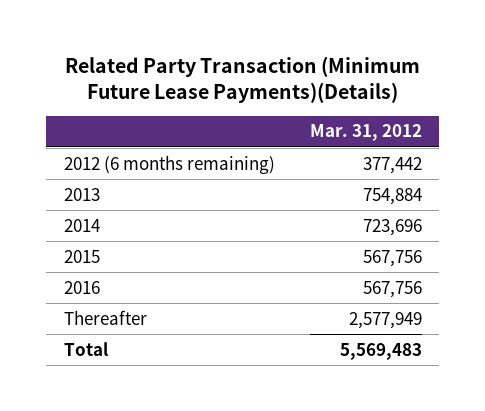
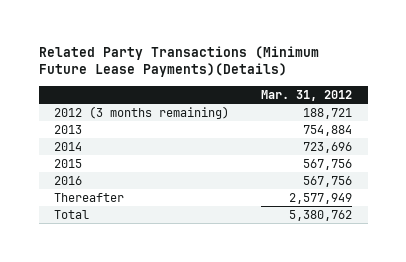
- Related Party Transaction (Minimum Future Lease Payments)(Details)
+ Related Party Transactions (Minimum Future Lease Payments)(Details)
- 2012 (6 months remaining) | 377,442
+ 2012 (3 months remaining) | 188,721
- Total | 5,569,483
+ Total | 5,380,762

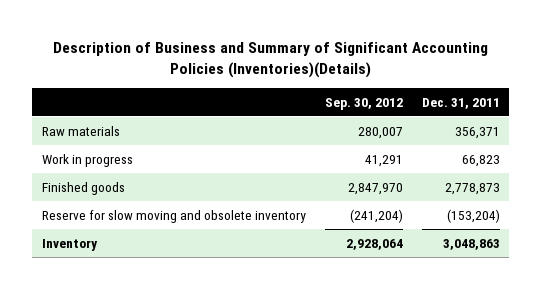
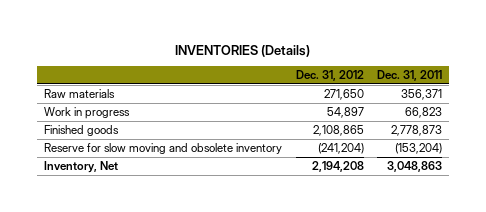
- Description of Business and Summary of Significant Accounting Policies (Inventories)(Details)
+ INVENTORIES (Details)
- | Sep. 30, 2012 | Dec. 31, 2011
+ | Dec. 31, 2012 | Dec. 31, 2011
- Inventory | 2,928,064 | 3,048,863
+ Inventory, Net | 2,194,208 | 3,048,863

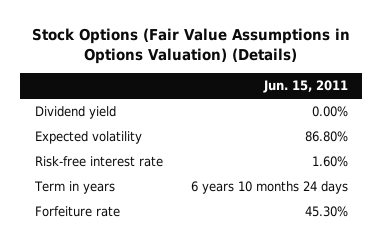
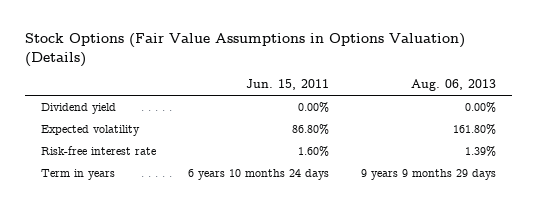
- | Jun. 15, 2011
+ | Jun. 15, 2011 | Aug. 06, 2013
- Forfeiture rate | 45.30%

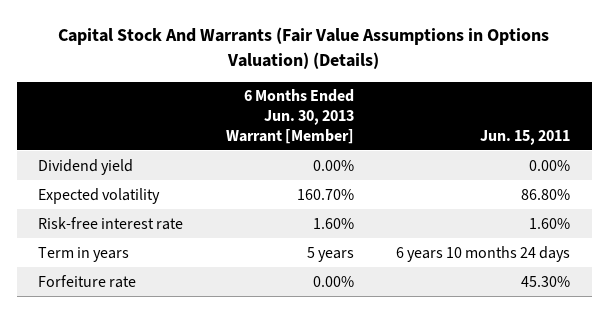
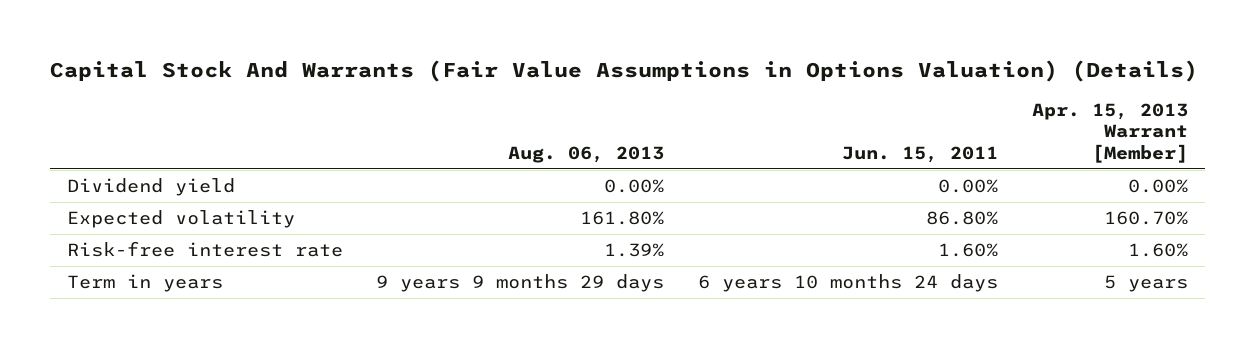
- | 6 Months Ended Jun. 30, 2013 Warrant [Member] | Jun. 15, 2011
+ | Aug. 06, 2013 | Jun. 15, 2011 | Apr. 15, 2013 Warrant [Member]
- Forfeiture rate | 0.00% | 45.30%

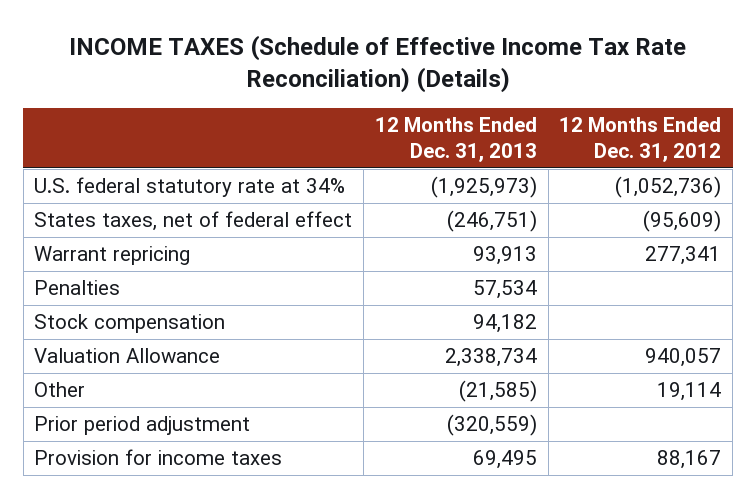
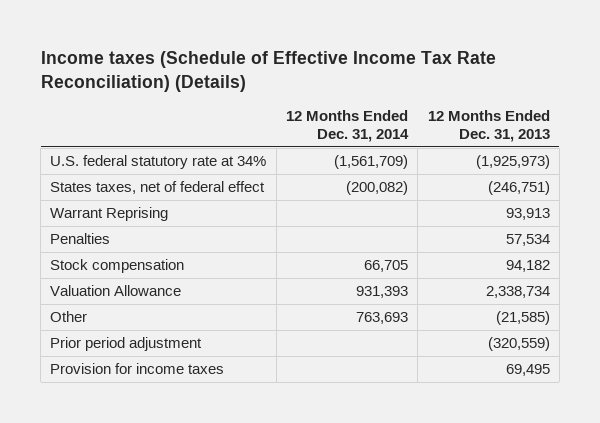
- INCOME TAXES (Schedule of Effective Income Tax Rate Reconciliation) (Details)
+ Income taxes (Schedule of Effective Income Tax Rate Reconciliation) (Details)
- | 12 Months Ended Dec. 31, 2013 | 12 Months Ended Dec. 31, 2012
+ | 12 Months Ended Dec. 31, 2014 | 12 Months Ended Dec. 31, 2013
- Warrant repricing | 93,913 | 277,341
+ Warrant Reprising | | 93,913

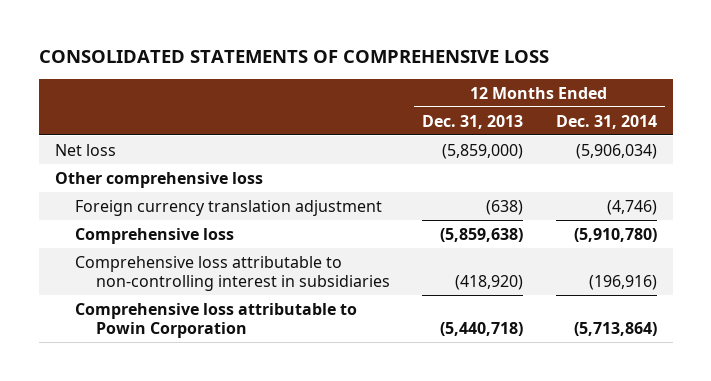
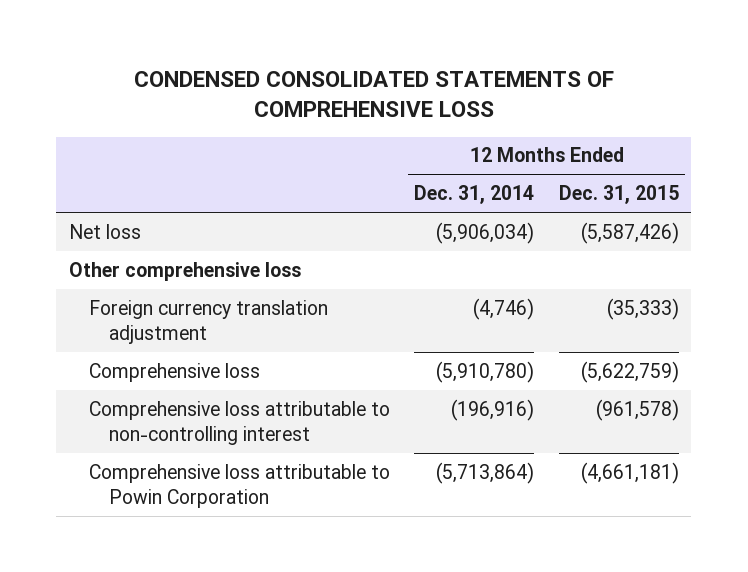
- CONSOLIDATED STATEMENTS OF COMPREHENSIVE LOSS
+ CONDENSED CONSOLIDATED STATEMENTS OF COMPREHENSIVE LOSS
- | 12 Months Ended Dec. 31, 2013 | 12 Months Ended Dec. 31, 2014
+ | 12 Months Ended Dec. 31, 2014 | 12 Months Ended Dec. 31, 2015
- Comprehensive loss attributable to non-controlling interest in subsidiaries | (418,920) | (196,916)
+ Comprehensive loss attributable to non-controlling interest | (196,916) | (961,578)

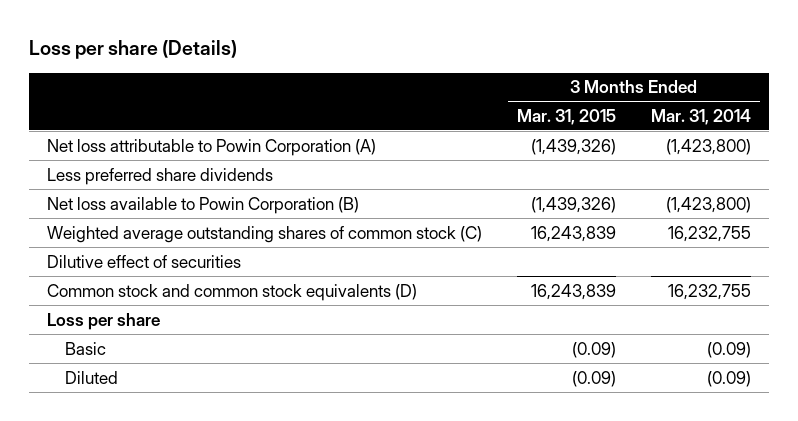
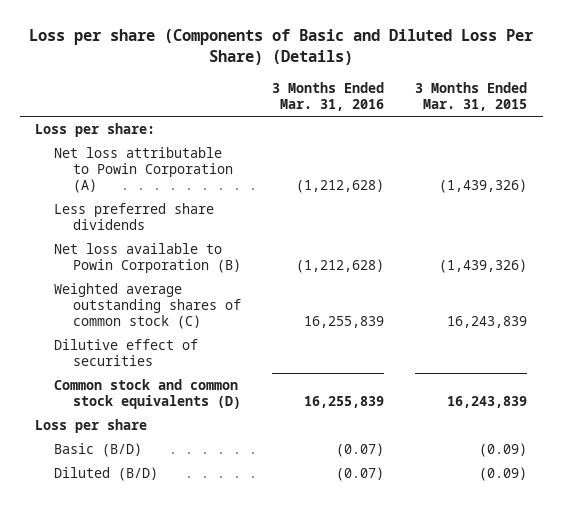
- Loss per share (Details)
+ Loss per share (Components of Basic and Diluted Loss Per Share) (Details)
- | 3 Months Ended Mar. 31, 2015 | 3 Months Ended Mar. 31, 2014
+ | 3 Months Ended Mar. 31, 2016 | 3 Months Ended Mar. 31, 2015
+ Loss per share:
- Basic | (0.09) | (0.09)
- Diluted | (0.09) | (0.09)
+ Basic (B/D) | (0.07) | (0.09)
+ Diluted (B/D) | (0.07) | (0.09)

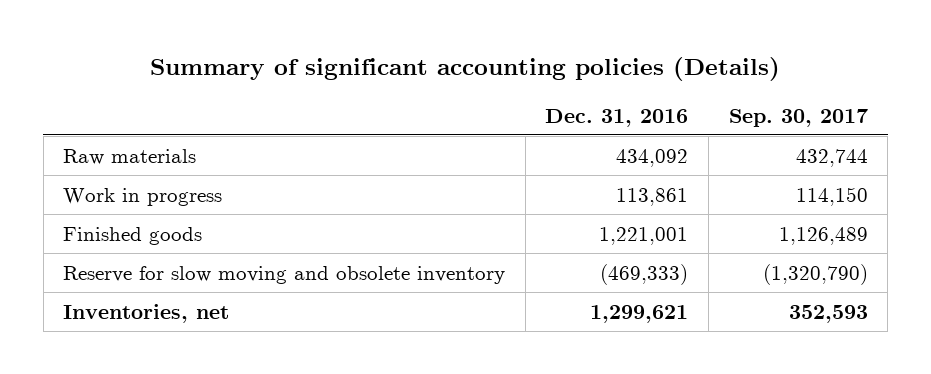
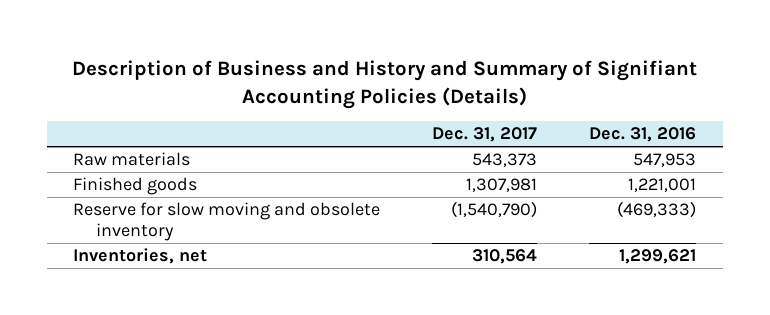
- Summary of significant accounting policies (Details)
+ Description of Business and History and Summary of Signifiant Accounting Policies (Details)
- | Dec. 31, 2016 | Sep. 30, 2017
+ | Dec. 31, 2017 | Dec. 31, 2016
- Raw materials | 434,092 | 432,744
- Work in progress | 113,861 | 114,150
+ Raw materials | 543,373 | 547,953

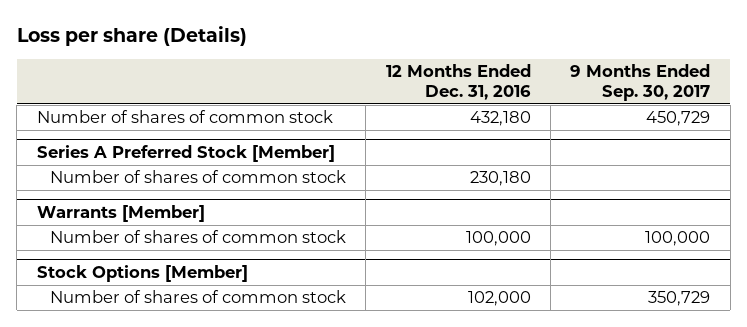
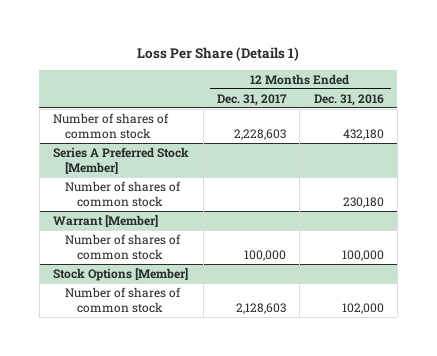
- Loss per share (Details)
+ Loss Per Share (Details 1)
- | 12 Months Ended Dec. 31, 2016 | 9 Months Ended Sep. 30, 2017
+ | 12 Months Ended Dec. 31, 2017 | 12 Months Ended Dec. 31, 2016
- Warrants [Member]
+ Warrant [Member]

